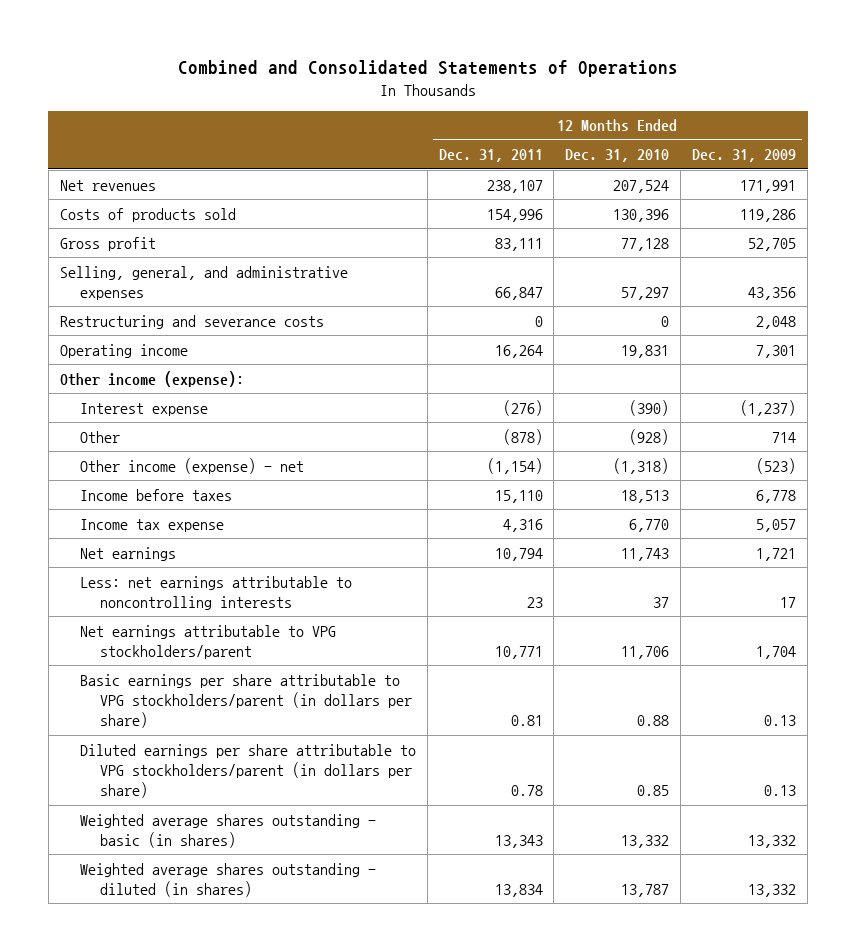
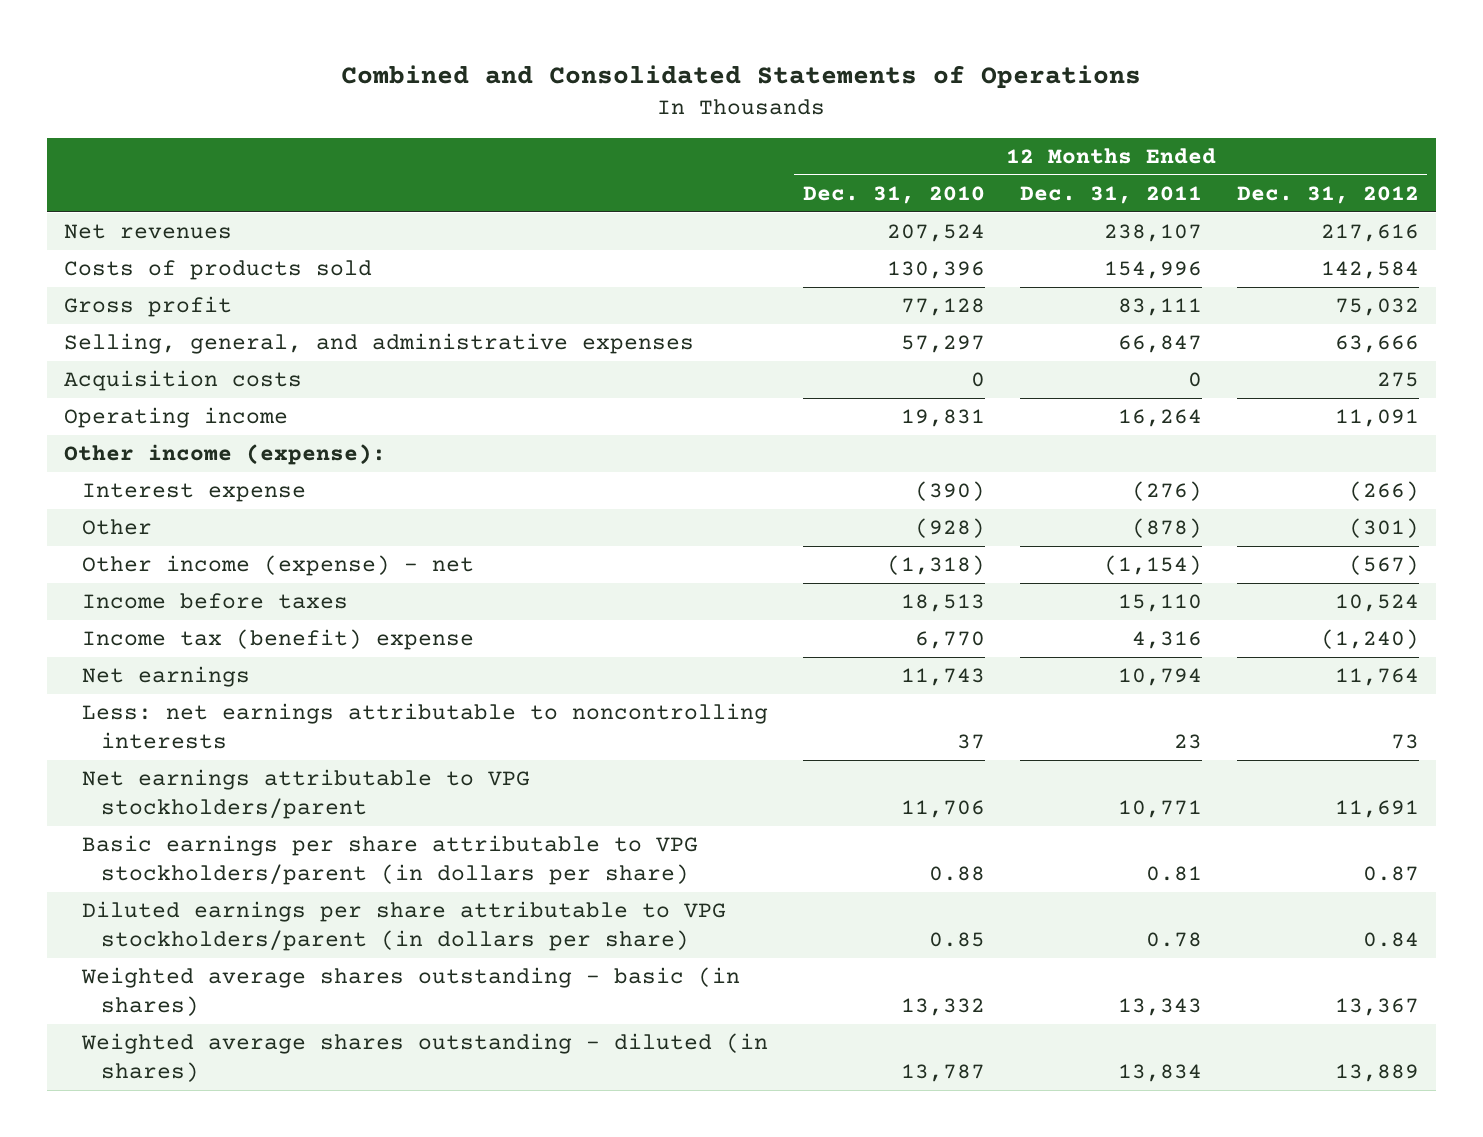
- | 12 Months Ended Dec. 31, 2011 | 12 Months Ended Dec. 31, 2010 | 12 Months Ended Dec. 31, 2009
+ | 12 Months Ended Dec. 31, 2010 | 12 Months Ended Dec. 31, 2011 | 12 Months Ended Dec. 31, 2012
- Restructuring and severance costs | 0 | 0 | 2,048
+ Acquisition costs | 0 | 0 | 275
- Income tax expense | 4,316 | 6,770 | 5,057
+ Income tax (benefit) expense | 6,770 | 4,316 | (1,240)

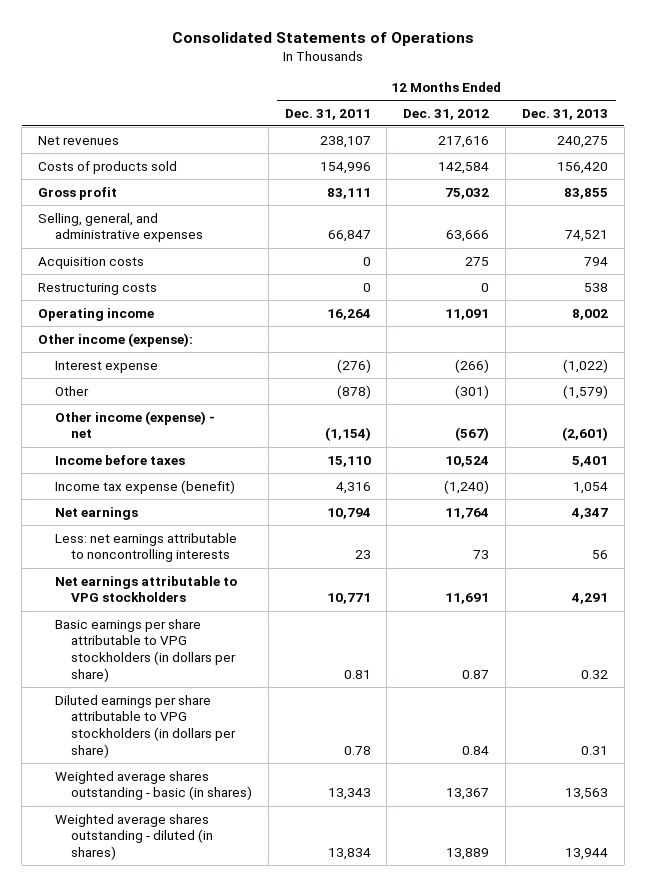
- Combined and Consolidated Statements of Operations
+ Consolidated Statements of Operations
- | 12 Months Ended Dec. 31, 2010 | 12 Months Ended Dec. 31, 2011 | 12 Months Ended Dec. 31, 2012
+ | 12 Months Ended Dec. 31, 2011 | 12 Months Ended Dec. 31, 2012 | 12 Months Ended Dec. 31, 2013
+ Restructuring costs | 0 | 0 | 538
- Income tax (benefit) expense | 6,770 | 4,316 | (1,240)
+ Income tax expense (benefit) | 4,316 | (1,240) | 1,054
- Net earnings attributable to VPG stockholders/parent | 11,706 | 10,771 | 11,691
- Basic earnings per share attributable to VPG stockholders/parent (in dollars per share) | 0.88 | 0.81 | 0.87
- Diluted earnings per share attributable to VPG stockholders/parent (in dollars per share) | 0.85 | 0.78 | 0.84
+ Net earnings attributable to VPG stockholders | 10,771 | 11,691 | 4,291
+ Basic earnings per share attributable to VPG stockholders (in dollars per share) | 0.81 | 0.87 | 0.32
+ Diluted earnings per share attributable to VPG stockholders (in dollars per share) | 0.78 | 0.84 | 0.31

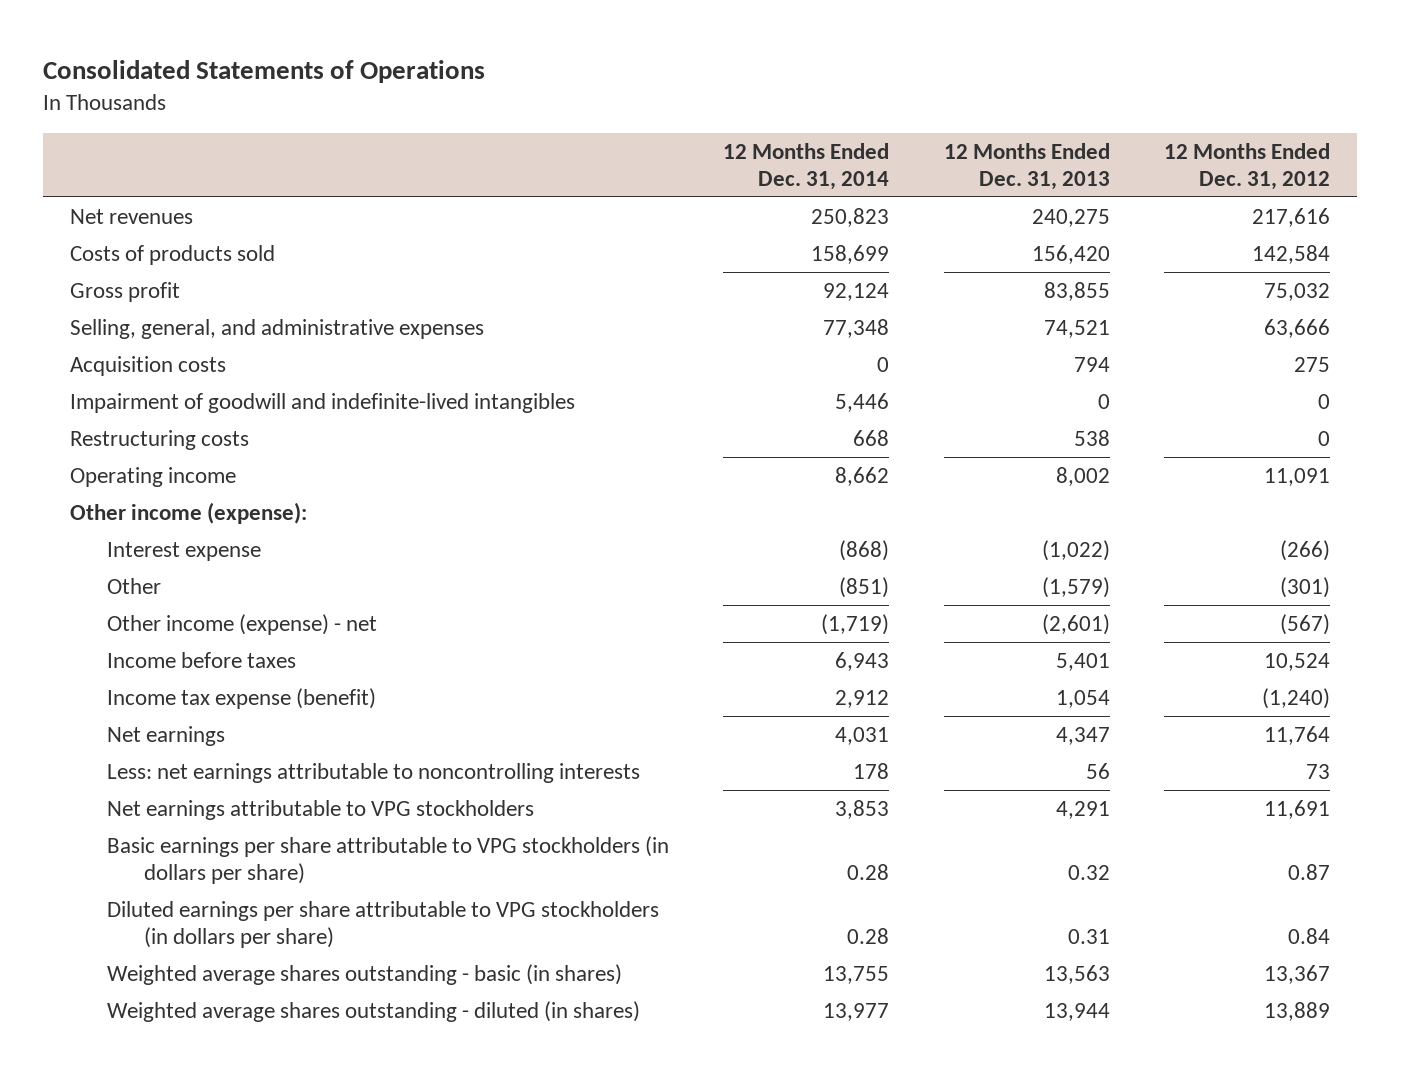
- | 12 Months Ended Dec. 31, 2011 | 12 Months Ended Dec. 31, 2012 | 12 Months Ended Dec. 31, 2013
+ | 12 Months Ended Dec. 31, 2014 | 12 Months Ended Dec. 31, 2013 | 12 Months Ended Dec. 31, 2012
+ Impairment of goodwill and indefinite-lived intangibles | 5,446 | 0 | 0

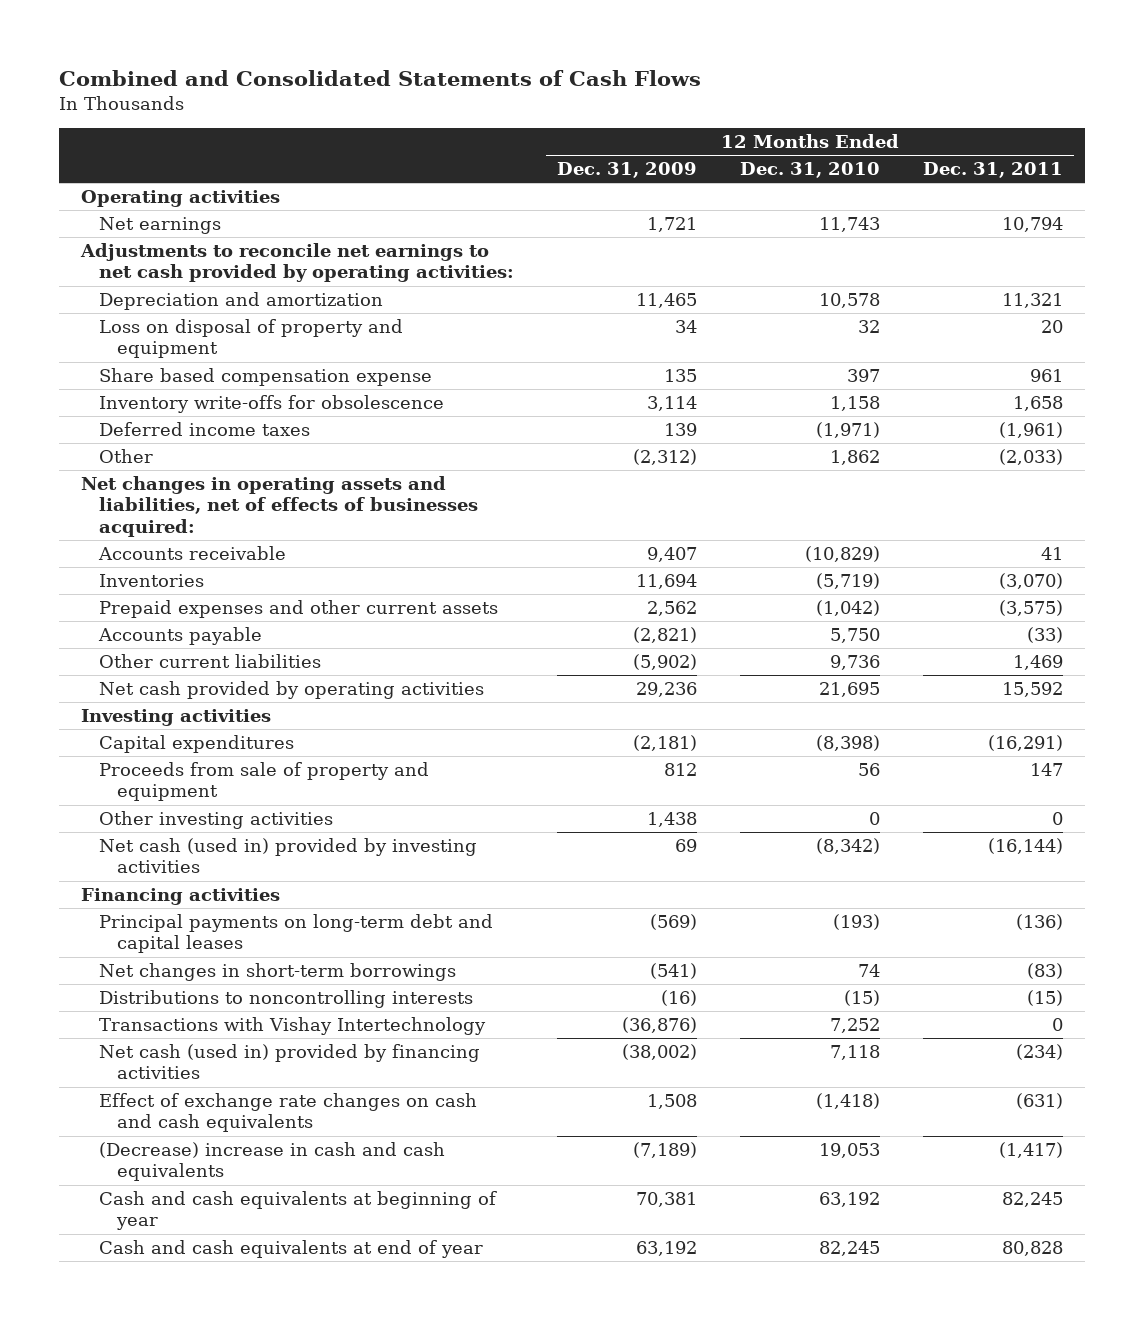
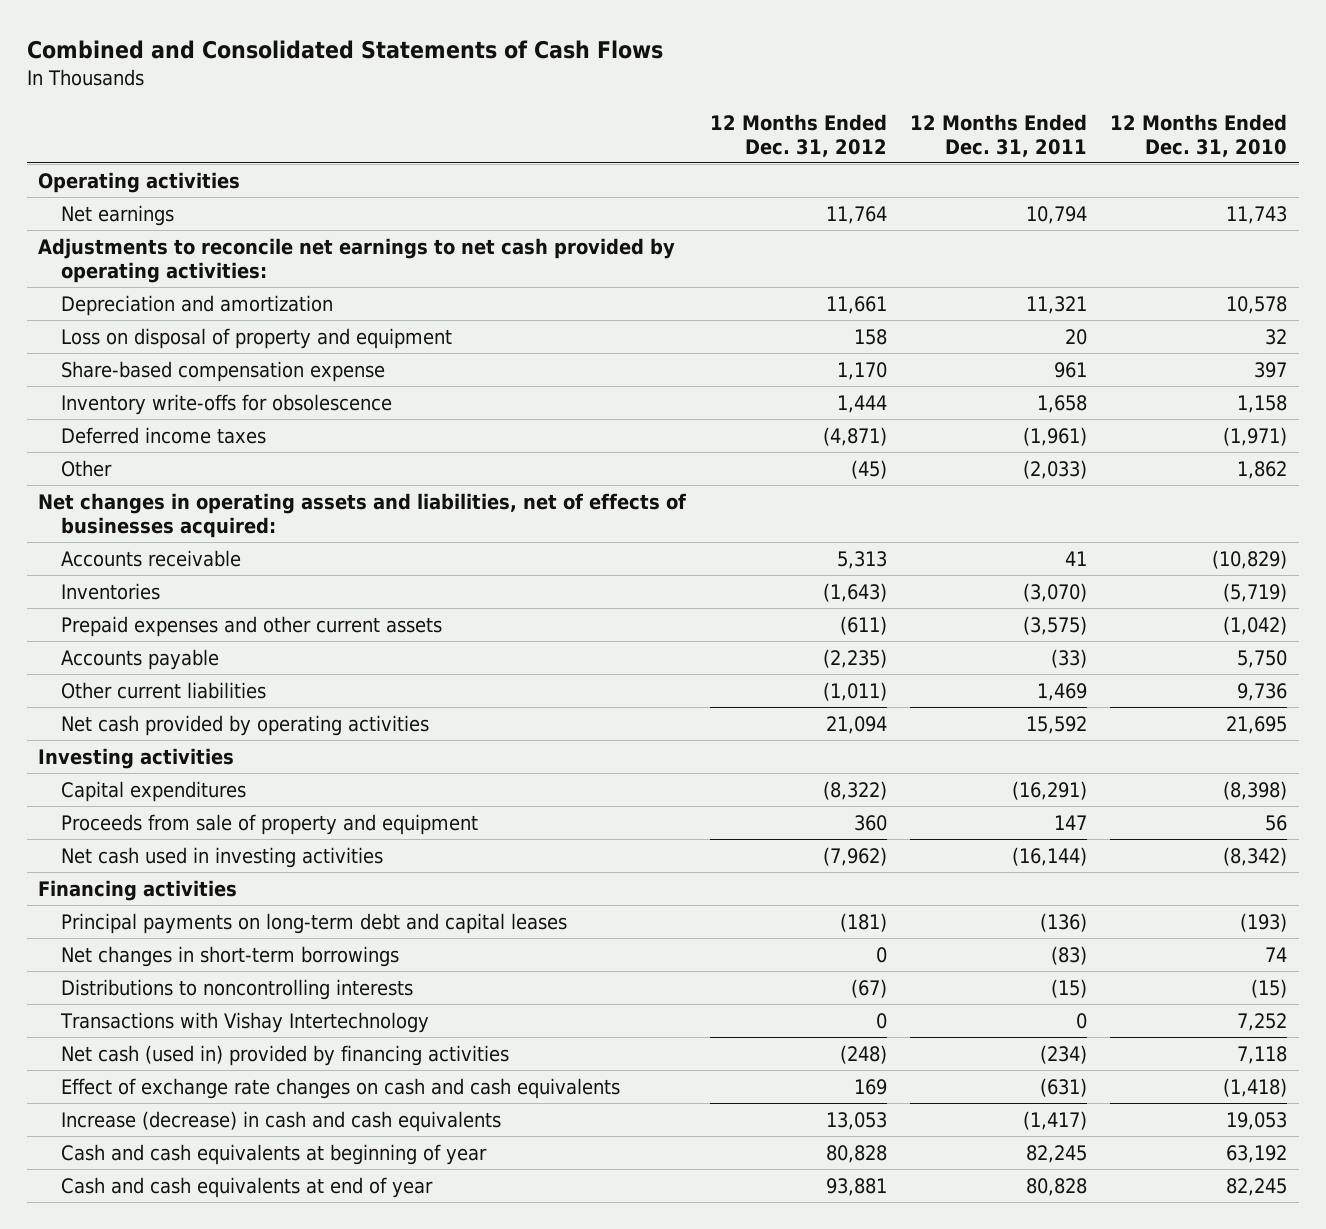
- | 12 Months Ended Dec. 31, 2009 | 12 Months Ended Dec. 31, 2010 | 12 Months Ended Dec. 31, 2011
+ | 12 Months Ended Dec. 31, 2012 | 12 Months Ended Dec. 31, 2011 | 12 Months Ended Dec. 31, 2010
- Share based compensation expense | 135 | 397 | 961
+ Share-based compensation expense | 1,170 | 961 | 397
- Other investing activities | 1,438 | 0 | 0
- Net cash (used in) provided by investing activities | 69 | (8,342) | (16,144)
+ Net cash used in investing activities | (7,962) | (16,144) | (8,342)
- (Decrease) increase in cash and cash equivalents | (7,189) | 19,053 | (1,417)
+ Increase (decrease) in cash and cash equivalents | 13,053 | (1,417) | 19,053

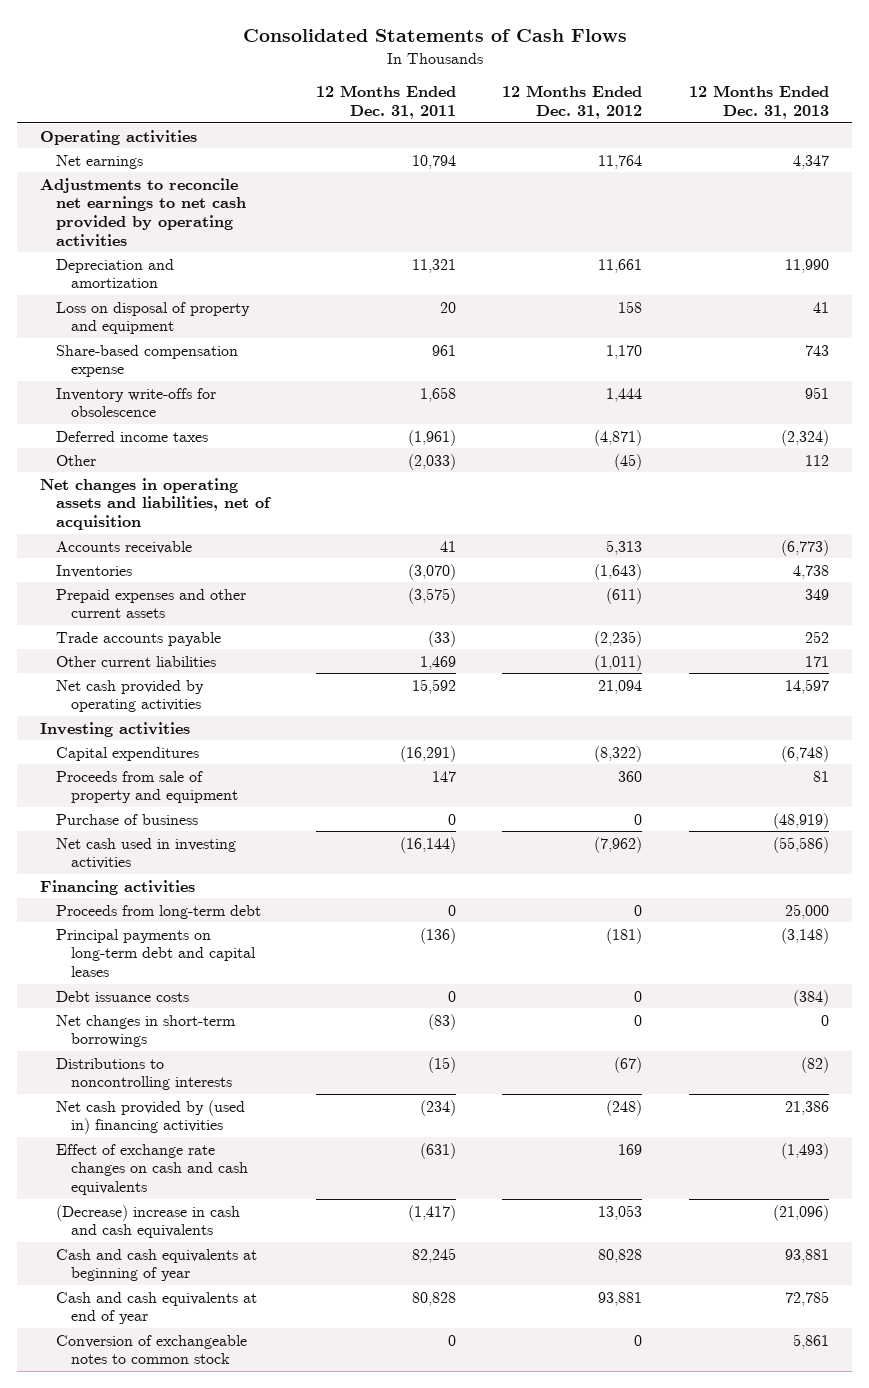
- Combined and Consolidated Statements of Cash Flows
+ Consolidated Statements of Cash Flows
- | 12 Months Ended Dec. 31, 2012 | 12 Months Ended Dec. 31, 2011 | 12 Months Ended Dec. 31, 2010
+ | 12 Months Ended Dec. 31, 2011 | 12 Months Ended Dec. 31, 2012 | 12 Months Ended Dec. 31, 2013
- Adjustments to reconcile net earnings to net cash provided by operating activities:
+ Adjustments to reconcile net earnings to net cash provided by operating activities
- Net changes in operating assets and liabilities, net of effects of businesses acquired:
+ Net changes in operating assets and liabilities, net of acquisition
- Accounts payable | (2,235) | (33) | 5,750
+ Trade accounts payable | (33) | (2,235) | 252
+ Purchase of business | 0 | 0 | (48,919)
+ Proceeds from long-term debt | 0 | 0 | 25,000
+ Debt issuance costs | 0 | 0 | (384)
- Transactions with Vishay Intertechnology | 0 | 0 | 7,252
- Net cash (used in) provided by financing activities | (248) | (234) | 7,118
+ Net cash provided by (used in) financing activities | (234) | (248) | 21,386
- Increase (decrease) in cash and cash equivalents | 13,053 | (1,417) | 19,053
+ (Decrease) increase in cash and cash equivalents | (1,417) | 13,053 | (21,096)
+ Conversion of exchangeable notes to common stock | 0 | 0 | 5,861

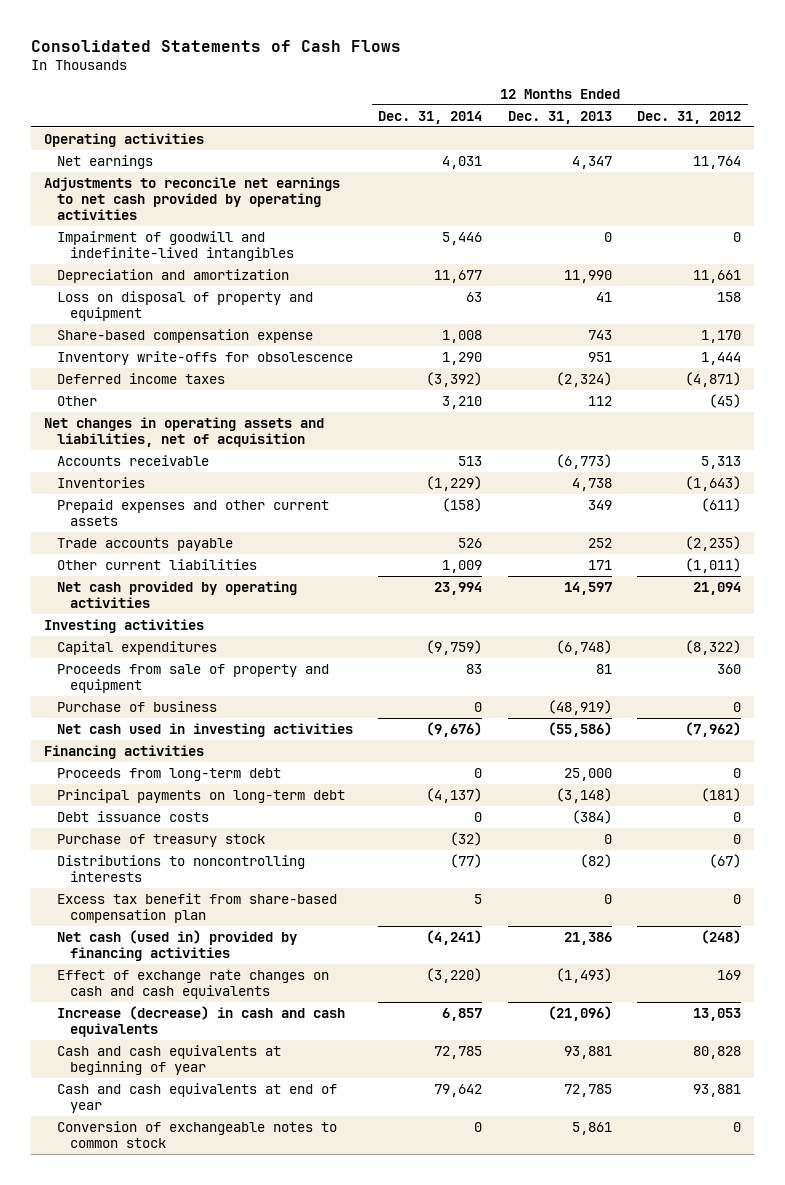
- | 12 Months Ended Dec. 31, 2011 | 12 Months Ended Dec. 31, 2012 | 12 Months Ended Dec. 31, 2013
+ | 12 Months Ended Dec. 31, 2014 | 12 Months Ended Dec. 31, 2013 | 12 Months Ended Dec. 31, 2012
+ Impairment of goodwill and indefinite-lived intangibles | 5,446 | 0 | 0
- Principal payments on long-term debt and capital leases | (136) | (181) | (3,148)
+ Principal payments on long-term debt | (4,137) | (3,148) | (181)
- Net changes in short-term borrowings | (83) | 0 | 0
+ Purchase of treasury stock | (32) | 0 | 0
- Net cash provided by (used in) financing activities | (234) | (248) | 21,386
+ Excess tax benefit from share-based compensation plan | 5 | 0 | 0
+ Net cash (used in) provided by financing activities | (4,241) | 21,386 | (248)
- (Decrease) increase in cash and cash equivalents | (1,417) | 13,053 | (21,096)
+ Increase (decrease) in cash and cash equivalents | 6,857 | (21,096) | 13,053

